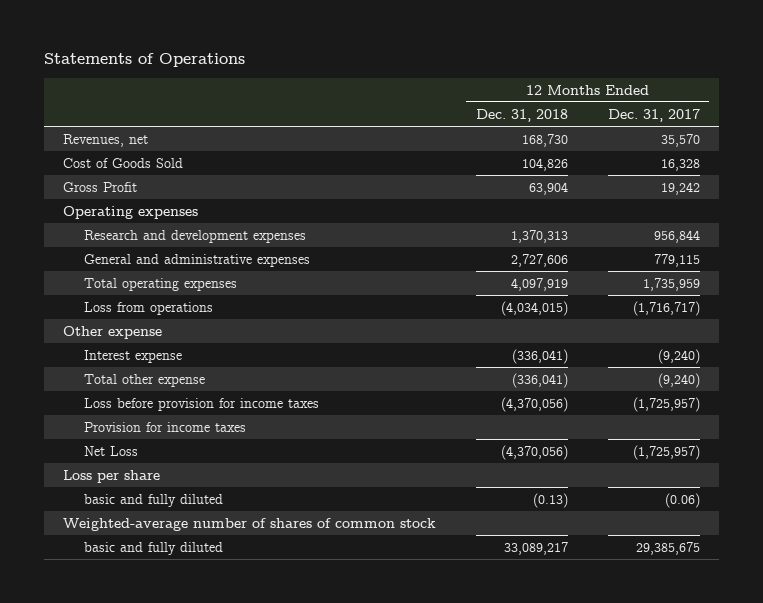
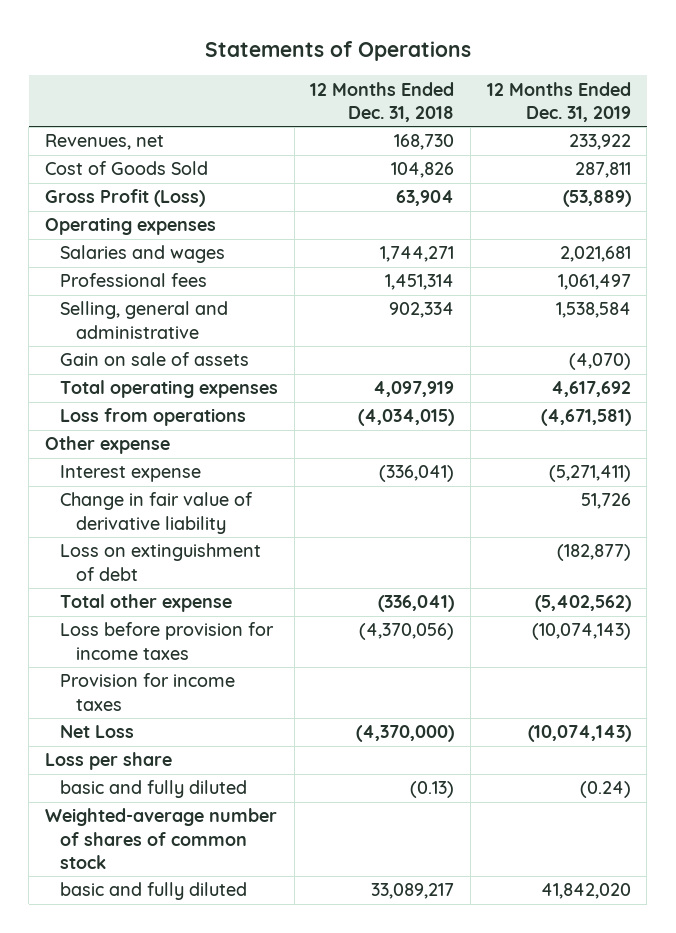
- | 12 Months Ended Dec. 31, 2018 | 12 Months Ended Dec. 31, 2017
+ | 12 Months Ended Dec. 31, 2018 | 12 Months Ended Dec. 31, 2019
- Gross Profit | 63,904 | 19,242
+ Gross Profit (Loss) | 63,904 | (53,889)
- Research and development expenses | 1,370,313 | 956,844
- General and administrative expenses | 2,727,606 | 779,115
+ Salaries and wages | 1,744,271 | 2,021,681
+ Professional fees | 1,451,314 | 1,061,497
+ Selling, general and administrative | 902,334 | 1,538,584
+ Gain on sale of assets | | (4,070)
+ Change in fair value of derivative liability | | 51,726
+ Loss on extinguishment of debt | | (182,877)
- Net Loss | (4,370,056) | (1,725,957)
+ Net Loss | (4,370,000) | (10,074,143)

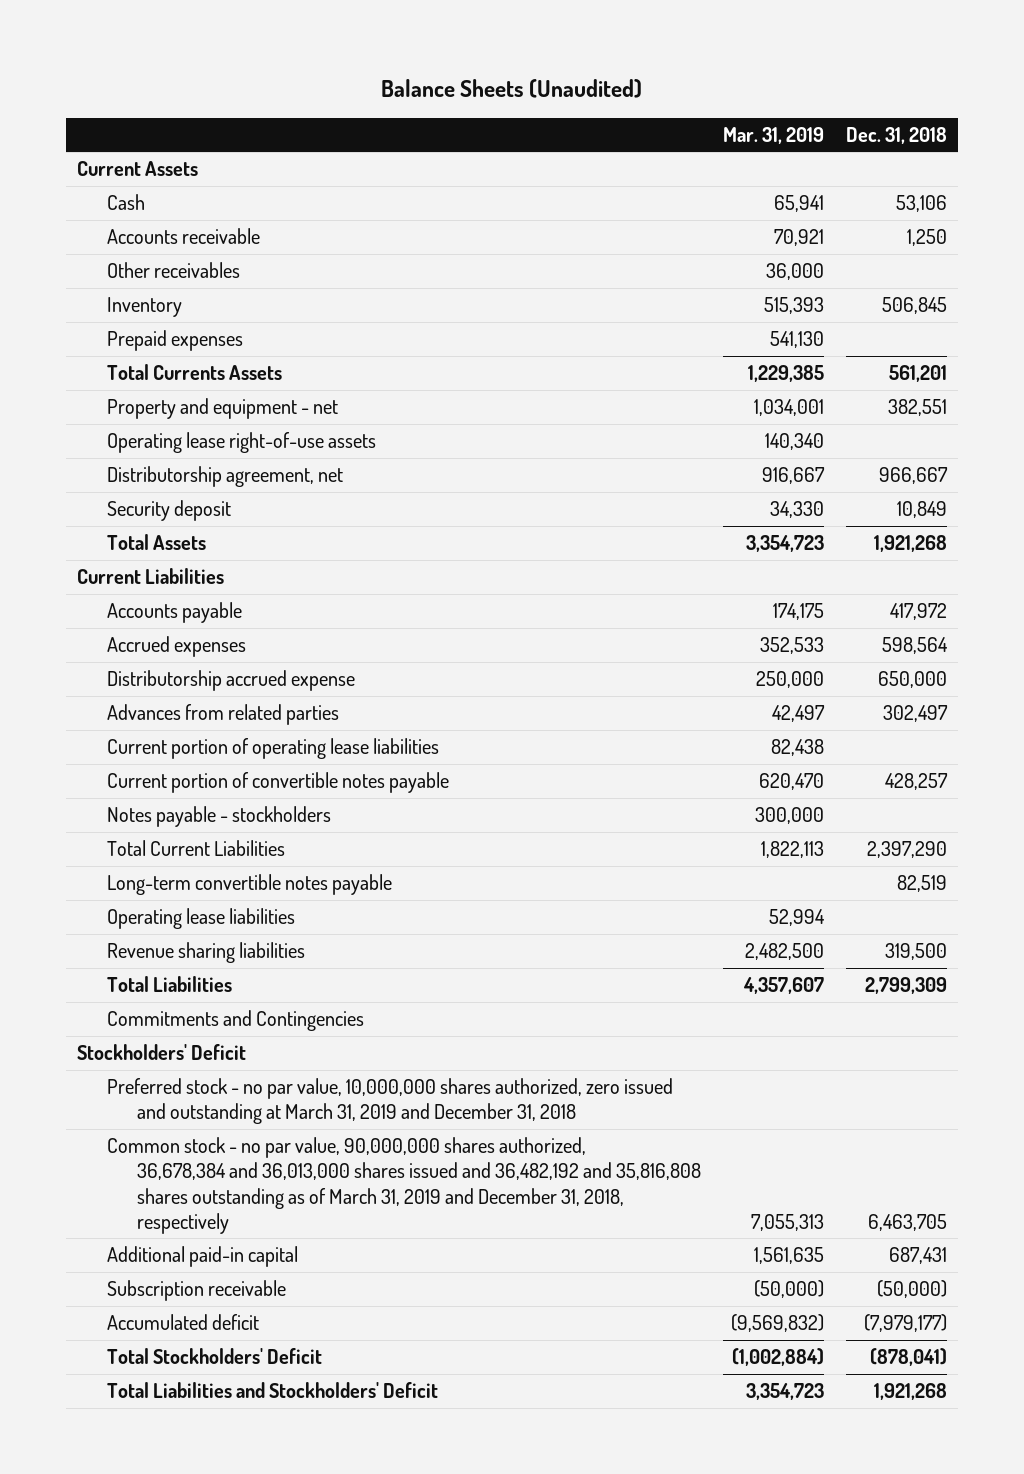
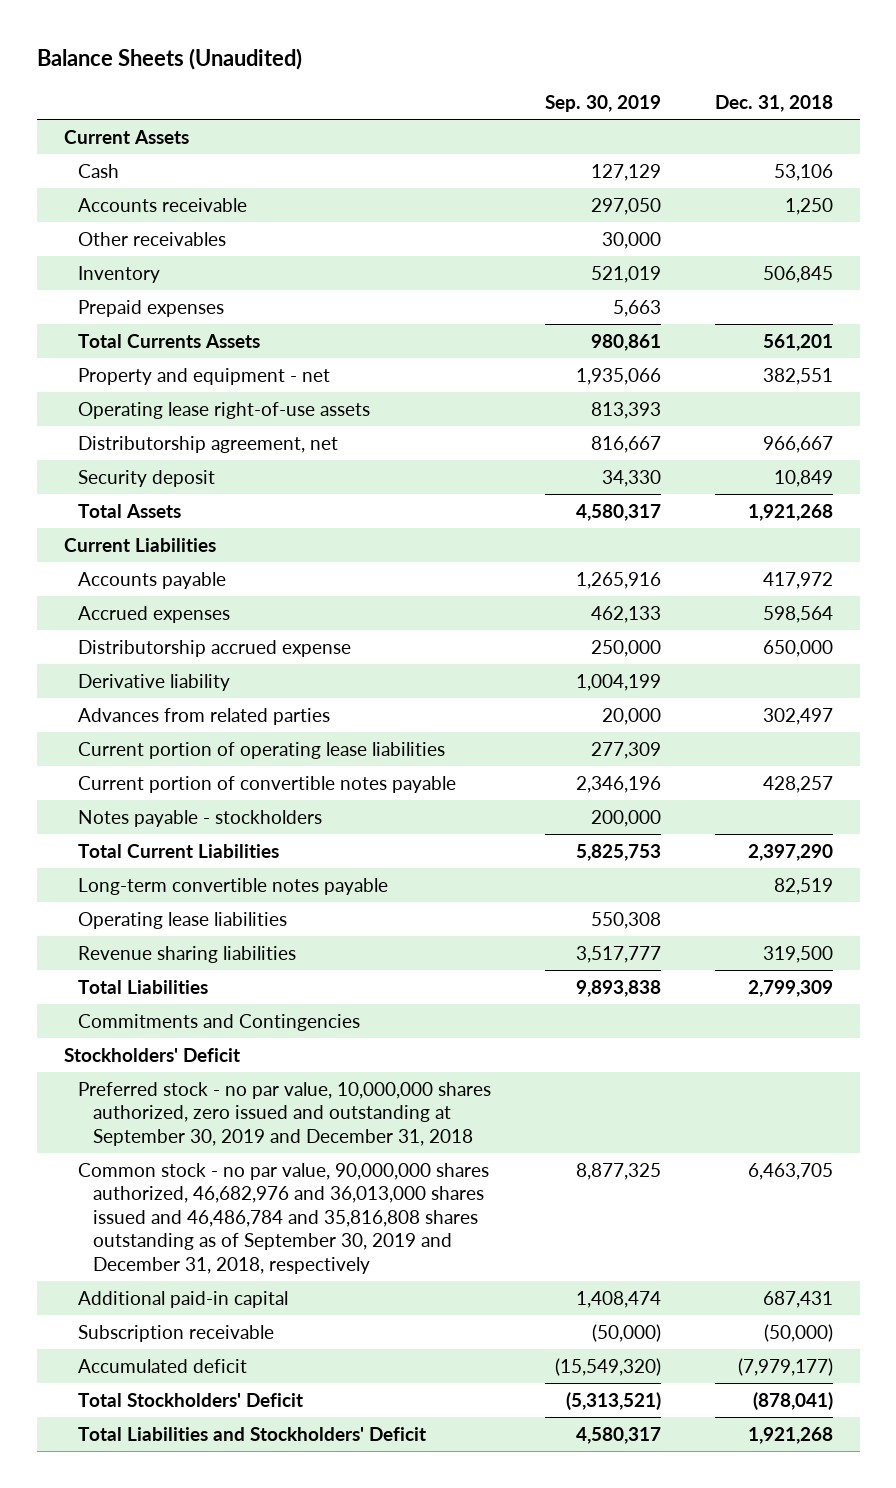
- | Mar. 31, 2019 | Dec. 31, 2018
+ | Sep. 30, 2019 | Dec. 31, 2018
+ Derivative liability | 1,004,199 |
- Preferred stock - no par value, 10,000,000 shares authorized, zero issued and outstanding at March 31, 2019 and December 31, 2018
- Common stock - no par value, 90,000,000 shares authorized, 36,678,384 and 36,013,000 shares issued and 36,482,192 and 35,816,808 shares outstanding as of March 31, 2019 and December 31, 2018, respectively | 7,055,313 | 6,463,705
+ Preferred stock - no par value, 10,000,000 shares authorized, zero issued and outstanding at September 30, 2019 and December 31, 2018
+ Common stock - no par value, 90,000,000 shares authorized, 46,682,976 and 36,013,000 shares issued and 46,486,784 and 35,816,808 shares outstanding as of September 30, 2019 and December 31, 2018, respectively | 8,877,325 | 6,463,705

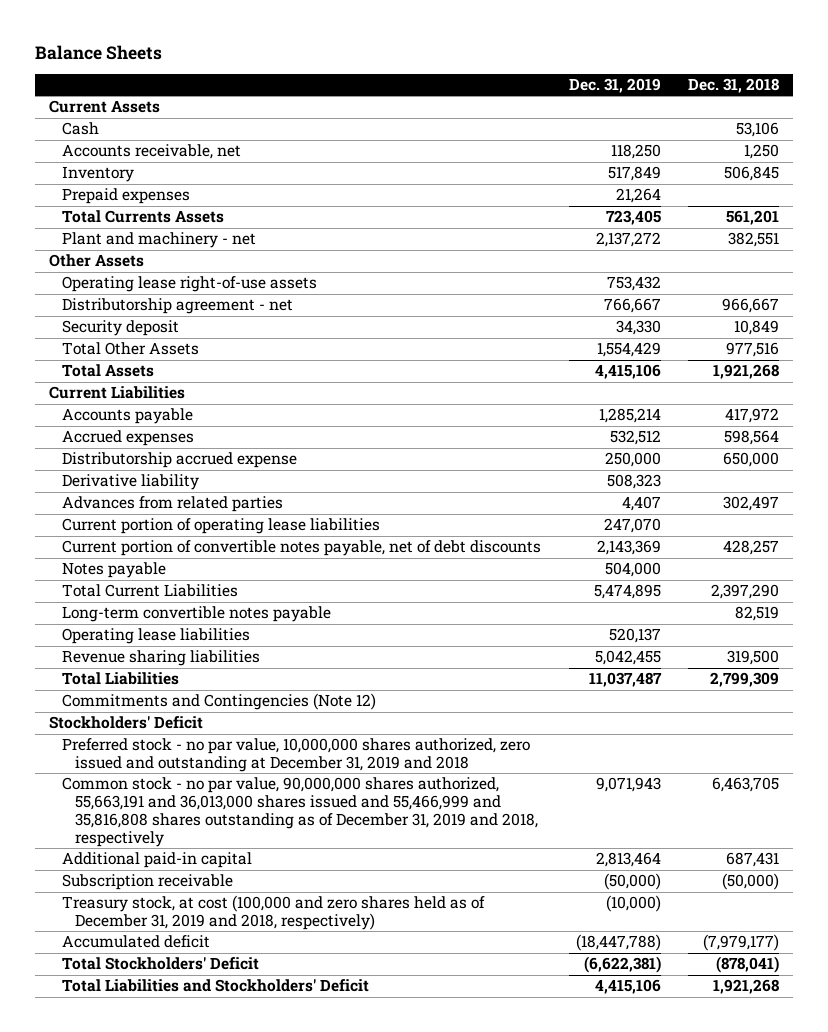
- Balance Sheets (Unaudited)
+ Balance Sheets
- | Sep. 30, 2019 | Dec. 31, 2018
+ | Dec. 31, 2019 | Dec. 31, 2018
- Accounts receivable | 297,050 | 1,250
- Other receivables | 30,000 |
+ Accounts receivable, net | 118,250 | 1,250
- Property and equipment - net | 1,935,066 | 382,551
+ Plant and machinery - net | 2,137,272 | 382,551
+ Other Assets
- Distributorship agreement, net | 816,667 | 966,667
+ Distributorship agreement - net | 766,667 | 966,667
+ Total Other Assets | 1,554,429 | 977,516
- Current portion of convertible notes payable | 2,346,196 | 428,257
- Notes payable - stockholders | 200,000 |
+ Current portion of convertible notes payable, net of debt discounts | 2,143,369 | 428,257
+ Notes payable | 504,000 |
- Commitments and Contingencies
+ Commitments and Contingencies (Note 12)
- Preferred stock - no par value, 10,000,000 shares authorized, zero issued and outstanding at September 30, 2019 and December 31, 2018
- Common stock - no par value, 90,000,000 shares authorized, 46,682,976 and 36,013,000 shares issued and 46,486,784 and 35,816,808 shares outstanding as of September 30, 2019 and December 31, 2018, respectively | 8,877,325 | 6,463,705
+ Preferred stock - no par value, 10,000,000 shares authorized, zero issued and outstanding at December 31, 2019 and 2018
+ Common stock - no par value, 90,000,000 shares authorized, 55,663,191 and 36,013,000 shares issued and 55,466,999 and 35,816,808 shares outstanding as of December 31, 2019 and 2018, respectively | 9,071,943 | 6,463,705
+ Treasury stock, at cost (100,000 and zero shares held as of December 31, 2019 and 2018, respectively) | (10,000) |

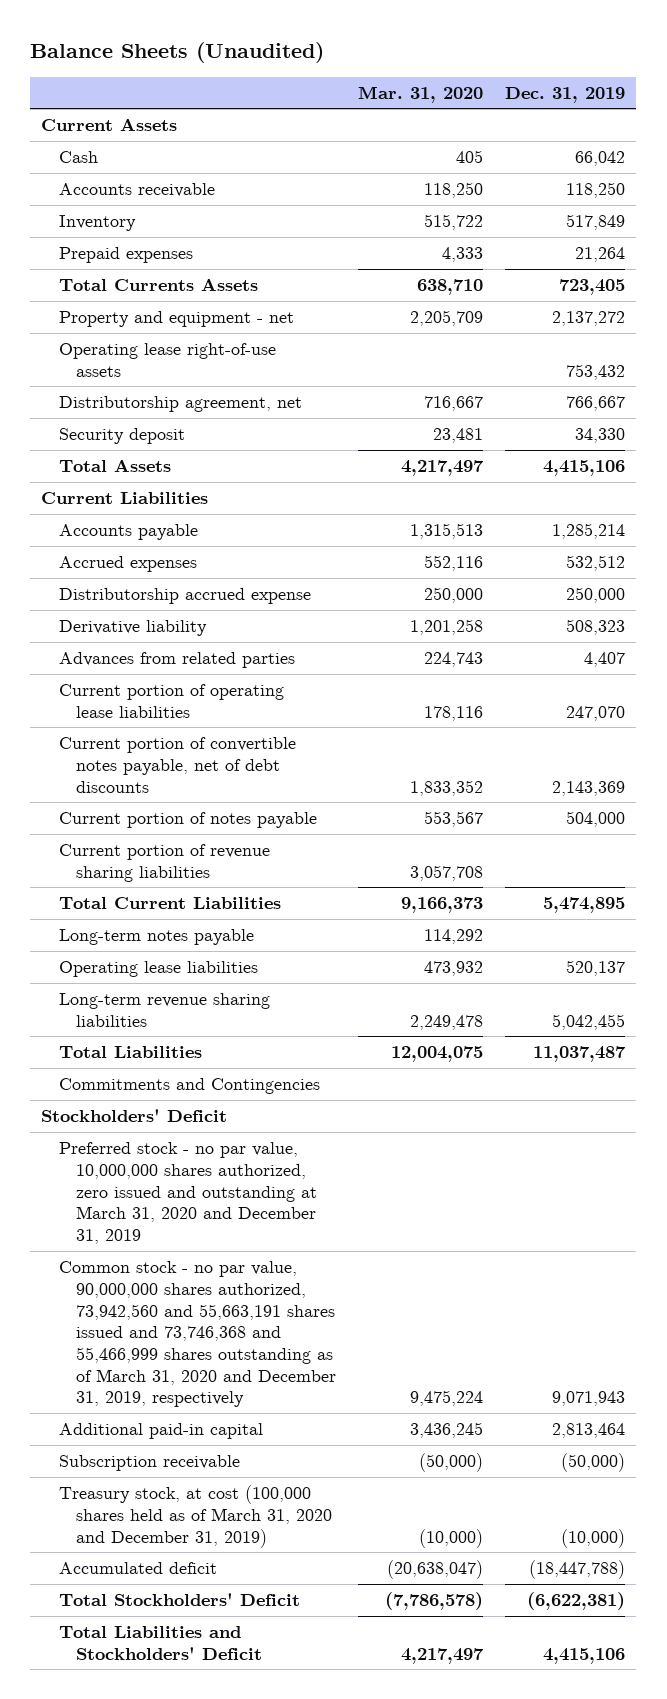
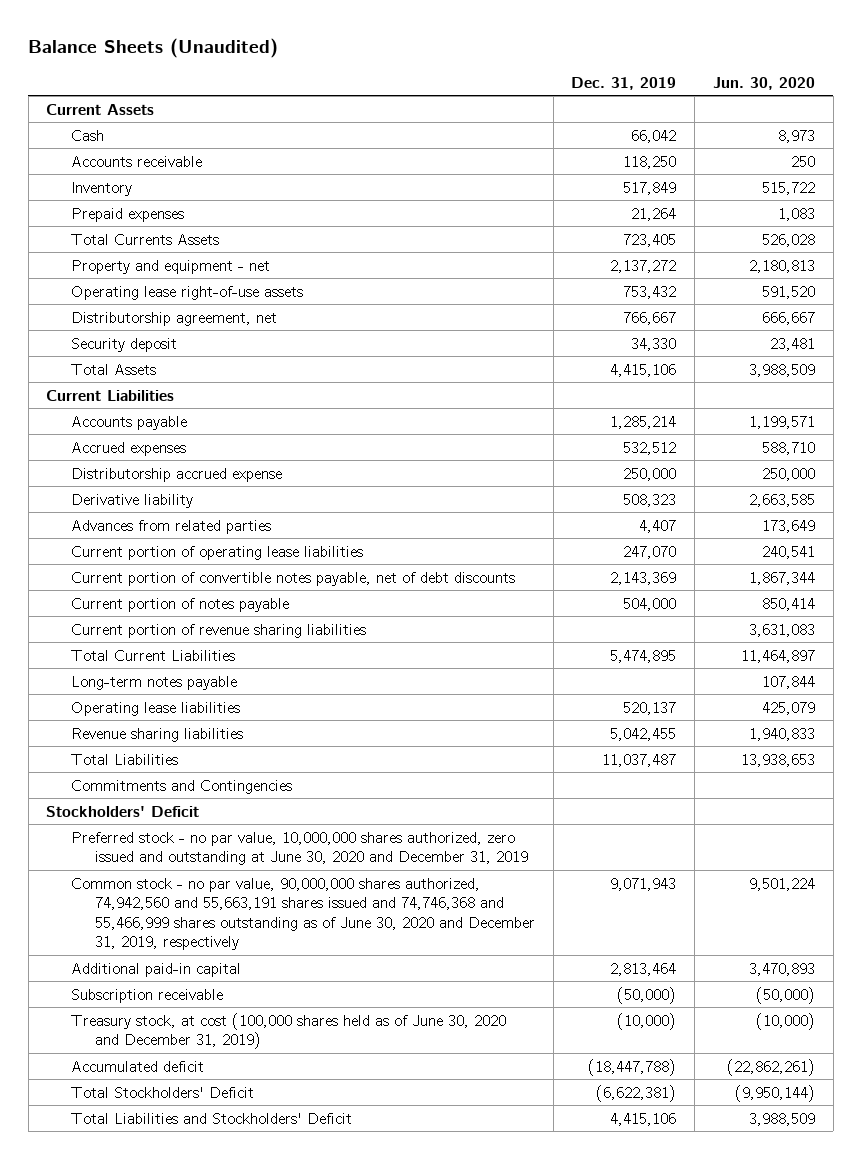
- | Mar. 31, 2020 | Dec. 31, 2019
+ | Dec. 31, 2019 | Jun. 30, 2020
- Long-term revenue sharing liabilities | 2,249,478 | 5,042,455
+ Revenue sharing liabilities | 5,042,455 | 1,940,833
- Preferred stock - no par value, 10,000,000 shares authorized, zero issued and outstanding at March 31, 2020 and December 31, 2019
- Common stock - no par value, 90,000,000 shares authorized, 73,942,560 and 55,663,191 shares issued and 73,746,368 and 55,466,999 shares outstanding as of March 31, 2020 and December 31, 2019, respectively | 9,475,224 | 9,071,943
+ Preferred stock - no par value, 10,000,000 shares authorized, zero issued and outstanding at June 30, 2020 and December 31, 2019
+ Common stock - no par value, 90,000,000 shares authorized, 74,942,560 and 55,663,191 shares issued and 74,746,368 and 55,466,999 shares outstanding as of June 30, 2020 and December 31, 2019, respectively | 9,071,943 | 9,501,224
- Treasury stock, at cost (100,000 shares held as of March 31, 2020 and December 31, 2019) | (10,000) | (10,000)
+ Treasury stock, at cost (100,000 shares held as of June 30, 2020 and December 31, 2019) | (10,000) | (10,000)

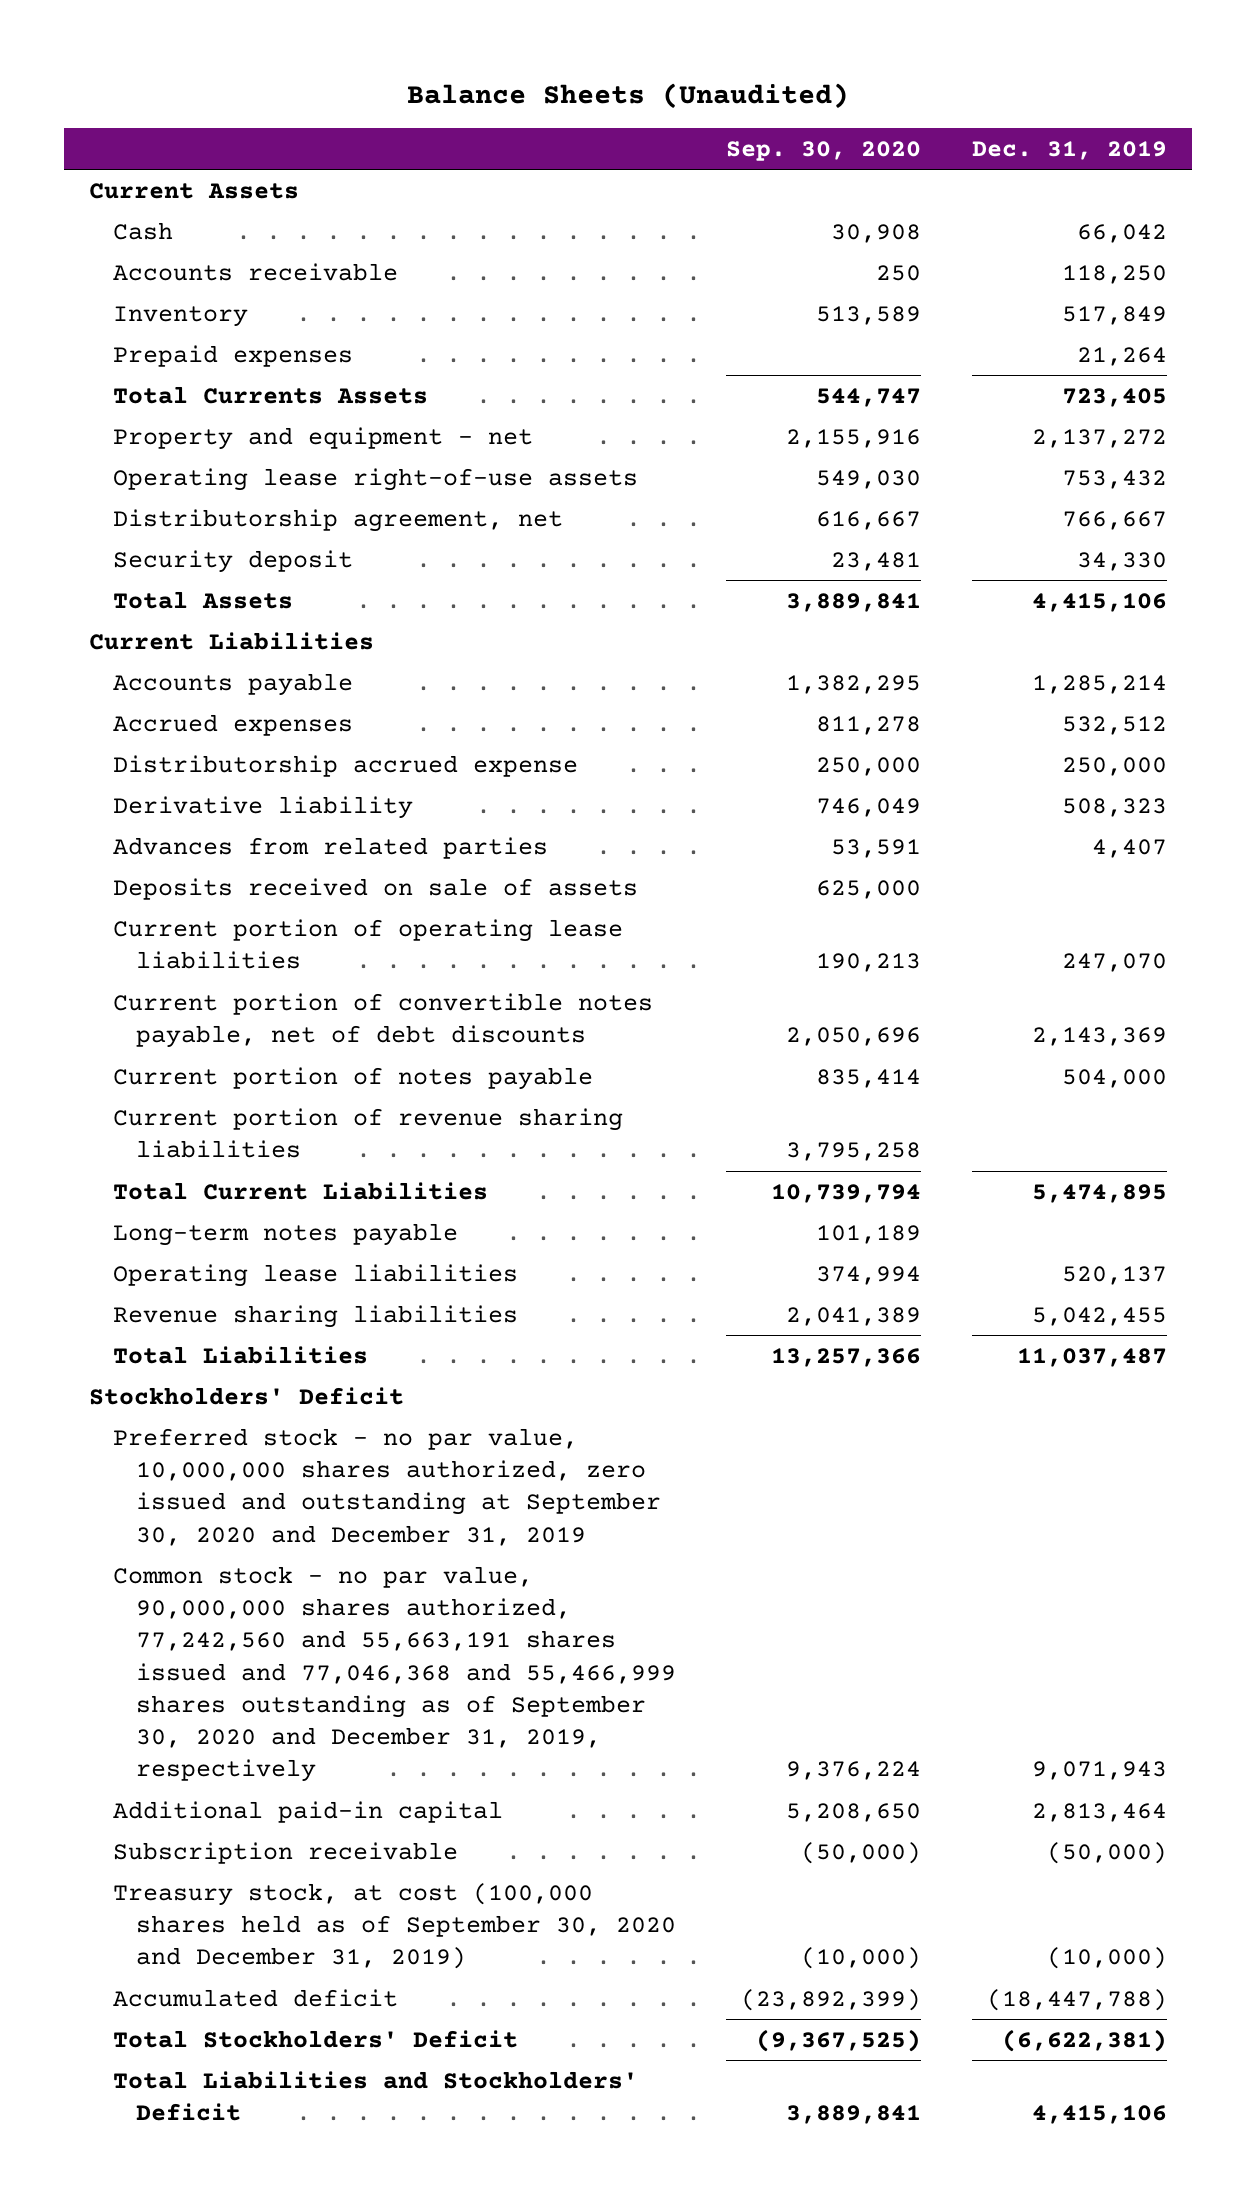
- | Dec. 31, 2019 | Jun. 30, 2020
+ | Sep. 30, 2020 | Dec. 31, 2019
+ Deposits received on sale of assets | 625,000 |
- Commitments and Contingencies
- Preferred stock - no par value, 10,000,000 shares authorized, zero issued and outstanding at June 30, 2020 and December 31, 2019
- Common stock - no par value, 90,000,000 shares authorized, 74,942,560 and 55,663,191 shares issued and 74,746,368 and 55,466,999 shares outstanding as of June 30, 2020 and December 31, 2019, respectively | 9,071,943 | 9,501,224
+ Preferred stock - no par value, 10,000,000 shares authorized, zero issued and outstanding at September 30, 2020 and December 31, 2019
+ Common stock - no par value, 90,000,000 shares authorized, 77,242,560 and 55,663,191 shares issued and 77,046,368 and 55,466,999 shares outstanding as of September 30, 2020 and December 31, 2019, respectively | 9,376,224 | 9,071,943
- Treasury stock, at cost (100,000 shares held as of June 30, 2020 and December 31, 2019) | (10,000) | (10,000)
+ Treasury stock, at cost (100,000 shares held as of September 30, 2020 and December 31, 2019) | (10,000) | (10,000)

